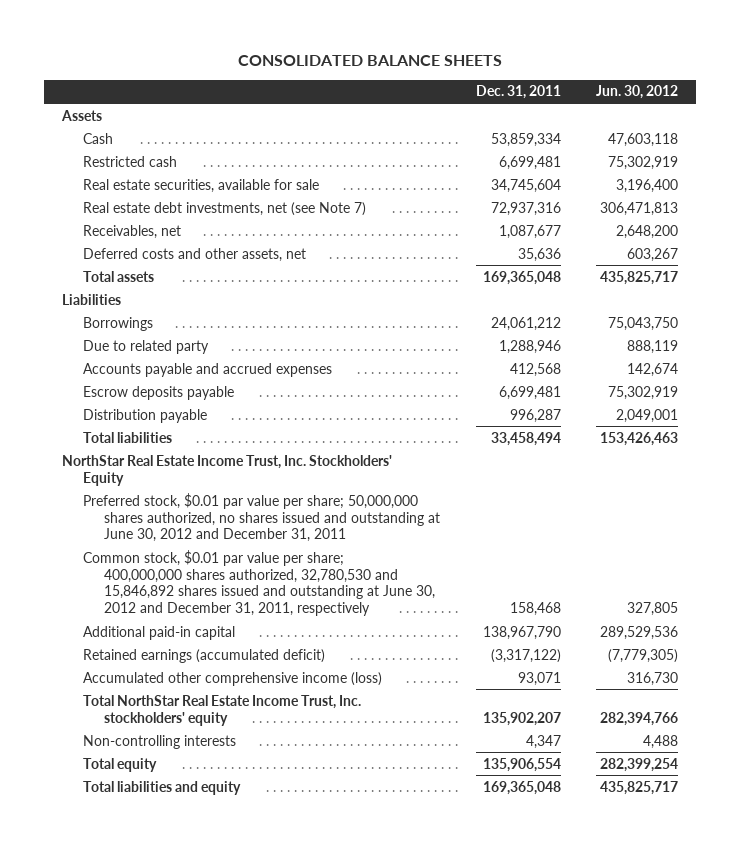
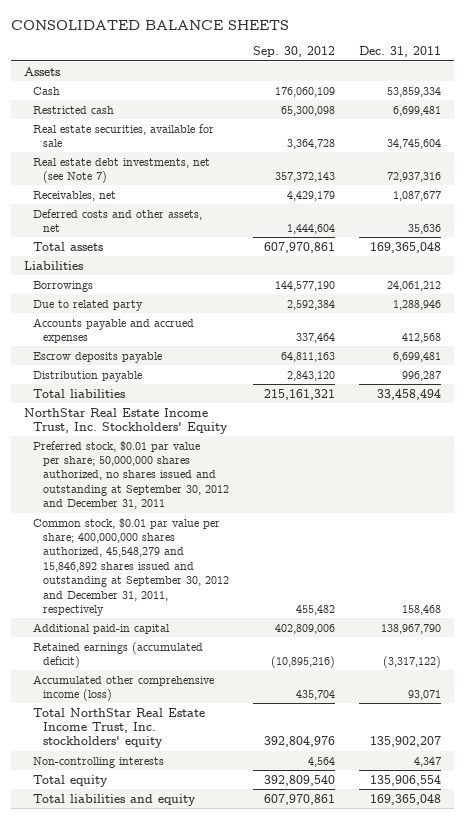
- | Dec. 31, 2011 | Jun. 30, 2012
+ | Sep. 30, 2012 | Dec. 31, 2011
- Preferred stock, $0.01 par value per share; 50,000,000 shares authorized, no shares issued and outstanding at June 30, 2012 and December 31, 2011
- Common stock, $0.01 par value per share; 400,000,000 shares authorized, 32,780,530 and 15,846,892 shares issued and outstanding at June 30, 2012 and December 31, 2011, respectively | 158,468 | 327,805
+ Preferred stock, $0.01 par value per share; 50,000,000 shares authorized, no shares issued and outstanding at September 30, 2012 and December 31, 2011
+ Common stock, $0.01 par value per share; 400,000,000 shares authorized, 45,548,279 and 15,846,892 shares issued and outstanding at September 30, 2012 and December 31, 2011, respectively | 455,482 | 158,468

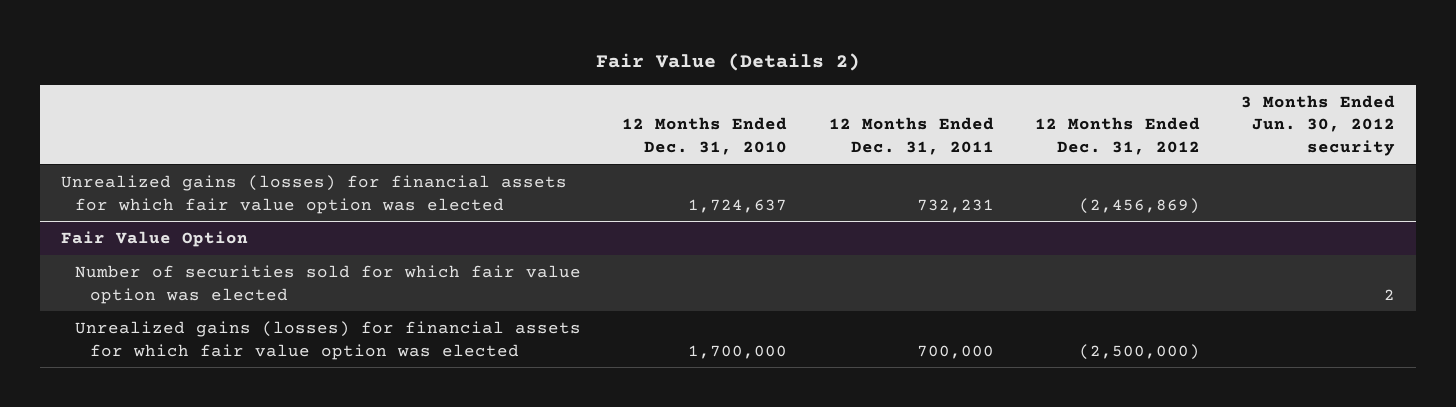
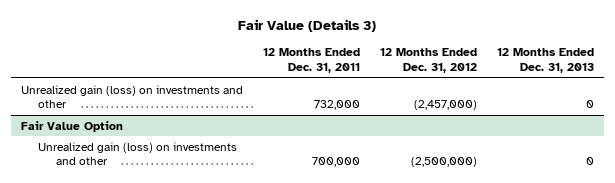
- Fair Value (Details 2)
+ Fair Value (Details 3)
- | 12 Months Ended Dec. 31, 2010 | 12 Months Ended Dec. 31, 2011 | 12 Months Ended Dec. 31, 2012 | 3 Months Ended Jun. 30, 2012 security
+ | 12 Months Ended Dec. 31, 2011 | 12 Months Ended Dec. 31, 2012 | 12 Months Ended Dec. 31, 2013
- Unrealized gains (losses) for financial assets for which fair value option was elected | 1,724,637 | 732,231 | (2,456,869) |
+ Unrealized gain (loss) on investments and other | 732,000 | (2,457,000) | 0
@ Fair Value Option
- Number of securities sold for which fair value option was elected | | | | 2
- Unrealized gains (losses) for financial assets for which fair value option was elected | 1,700,000 | 700,000 | (2,500,000) |
+ Unrealized gain (loss) on investments and other | 700,000 | (2,500,000) | 0

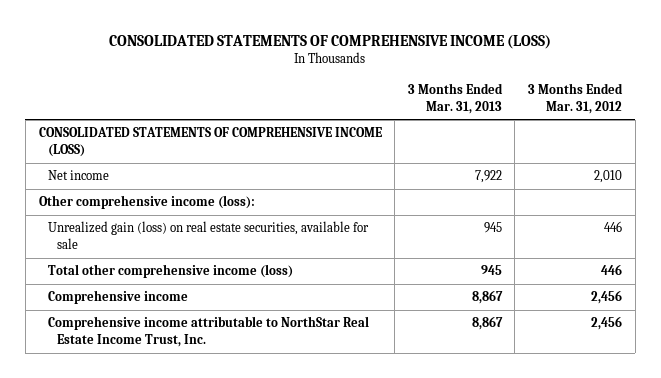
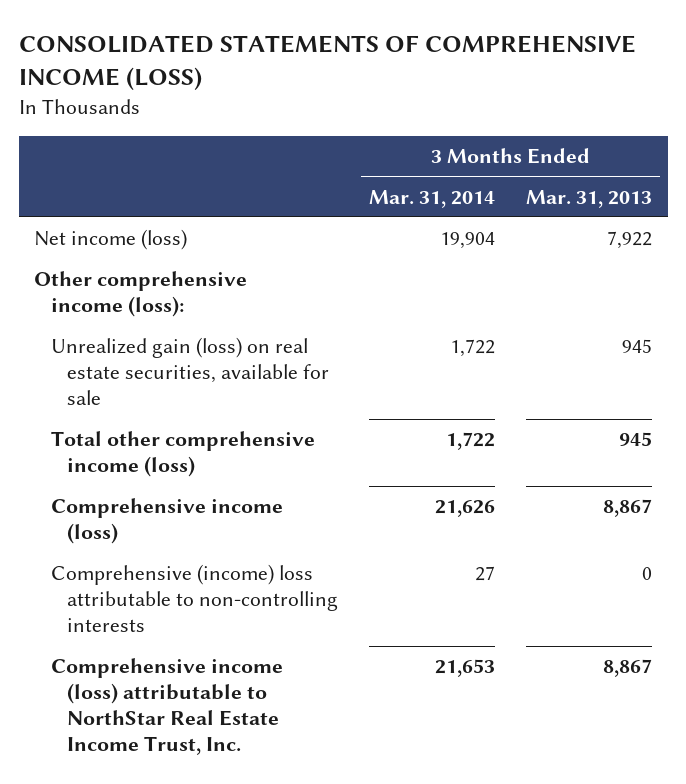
- | 3 Months Ended Mar. 31, 2013 | 3 Months Ended Mar. 31, 2012
+ | 3 Months Ended Mar. 31, 2014 | 3 Months Ended Mar. 31, 2013
- CONSOLIDATED STATEMENTS OF COMPREHENSIVE INCOME (LOSS)
- Net income | 7,922 | 2,010
+ Net income (loss) | 19,904 | 7,922
- Comprehensive income | 8,867 | 2,456
- Comprehensive income attributable to NorthStar Real Estate Income Trust, Inc. | 8,867 | 2,456
+ Comprehensive income (loss) | 21,626 | 8,867
+ Comprehensive (income) loss attributable to non-controlling interests | 27 | 0
+ Comprehensive income (loss) attributable to NorthStar Real Estate Income Trust, Inc. | 21,653 | 8,867

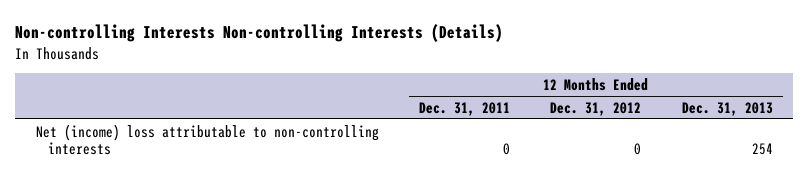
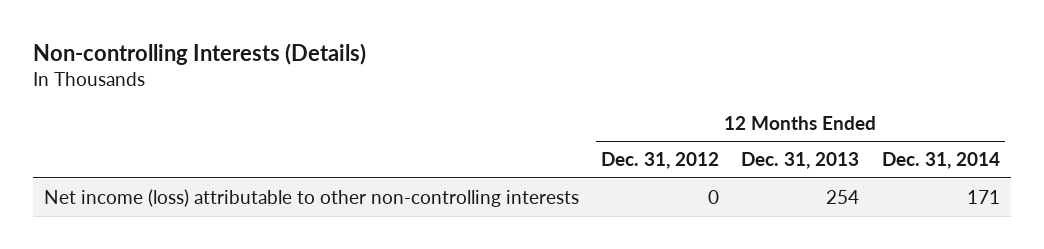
- Non-controlling Interests Non-controlling Interests (Details)
+ Non-controlling Interests (Details)
- | 12 Months Ended Dec. 31, 2011 | 12 Months Ended Dec. 31, 2012 | 12 Months Ended Dec. 31, 2013
+ | 12 Months Ended Dec. 31, 2012 | 12 Months Ended Dec. 31, 2013 | 12 Months Ended Dec. 31, 2014
- Net (income) loss attributable to non-controlling interests | 0 | 0 | 254
+ Net income (loss) attributable to other non-controlling interests | 0 | 254 | 171

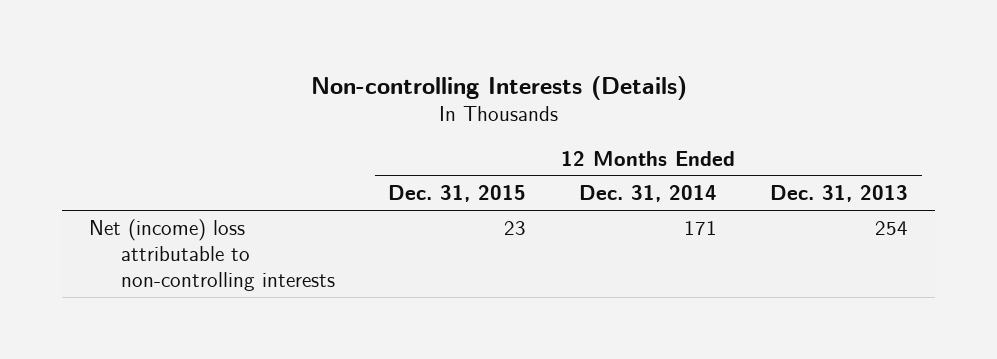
- | 12 Months Ended Dec. 31, 2012 | 12 Months Ended Dec. 31, 2013 | 12 Months Ended Dec. 31, 2014
+ | 12 Months Ended Dec. 31, 2015 | 12 Months Ended Dec. 31, 2014 | 12 Months Ended Dec. 31, 2013
- Net income (loss) attributable to other non-controlling interests | 0 | 254 | 171
+ Net (income) loss attributable to non-controlling interests | 23 | 171 | 254

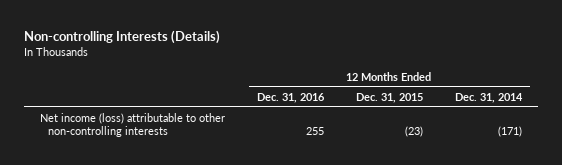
- | 12 Months Ended Dec. 31, 2015 | 12 Months Ended Dec. 31, 2014 | 12 Months Ended Dec. 31, 2013
+ | 12 Months Ended Dec. 31, 2016 | 12 Months Ended Dec. 31, 2015 | 12 Months Ended Dec. 31, 2014
- Net (income) loss attributable to non-controlling interests | 23 | 171 | 254
+ Net income (loss) attributable to other non-controlling interests | 255 | (23) | (171)

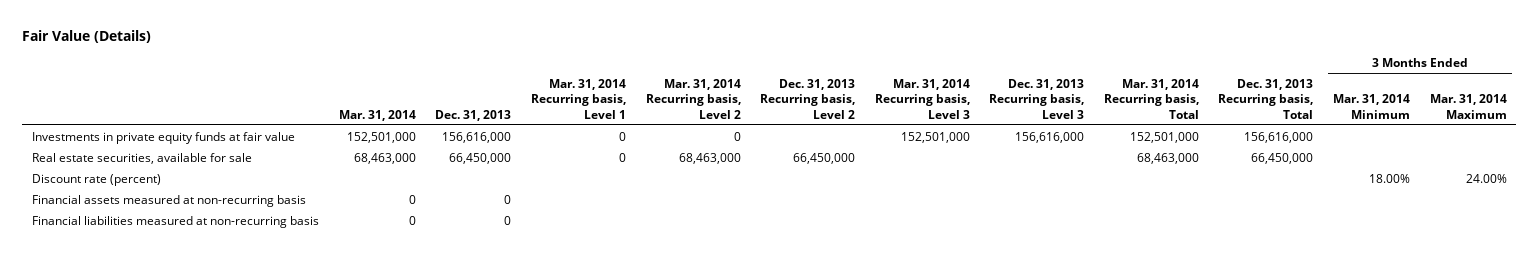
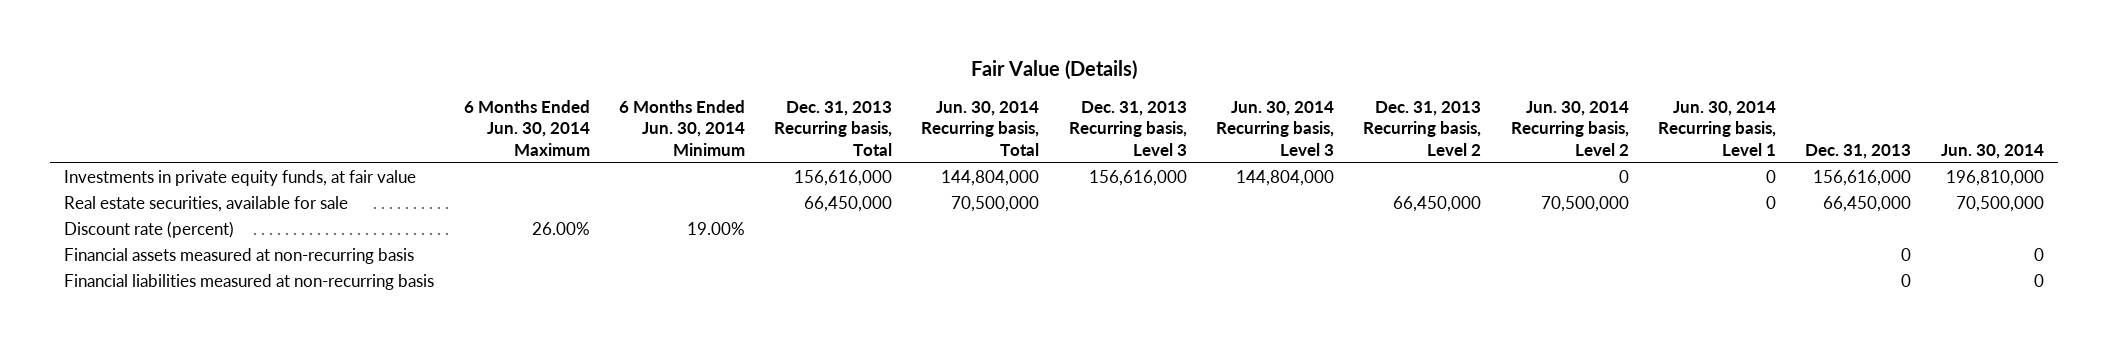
- | Mar. 31, 2014 | Dec. 31, 2013 | Mar. 31, 2014 Recurring basis, Level 1 | Mar. 31, 2014 Recurring basis, Level 2 | Dec. 31, 2013 Recurring basis, Level 2 | Mar. 31, 2014 Recurring basis, Level 3 | Dec. 31, 2013 Recurring basis, Level 3 | Mar. 31, 2014 Recurring basis, Total | Dec. 31, 2013 Recurring basis, Total | 3 Months Ended Mar. 31, 2014 Minimum | 3 Months Ended Mar. 31, 2014 Maximum
+ | 6 Months Ended Jun. 30, 2014 Maximum | 6 Months Ended Jun. 30, 2014 Minimum | Dec. 31, 2013 Recurring basis, Total | Jun. 30, 2014 Recurring basis, Total | Dec. 31, 2013 Recurring basis, Level 3 | Jun. 30, 2014 Recurring basis, Level 3 | Dec. 31, 2013 Recurring basis, Level 2 | Jun. 30, 2014 Recurring basis, Level 2 | Jun. 30, 2014 Recurring basis, Level 1 | Dec. 31, 2013 | Jun. 30, 2014
- Investments in private equity funds at fair value | 152,501,000 | 156,616,000 | 0 | 0 | | 152,501,000 | 156,616,000 | 152,501,000 | 156,616,000 | |
+ Investments in private equity funds, at fair value | | | 156,616,000 | 144,804,000 | 156,616,000 | 144,804,000 | | 0 | 0 | 156,616,000 | 196,810,000

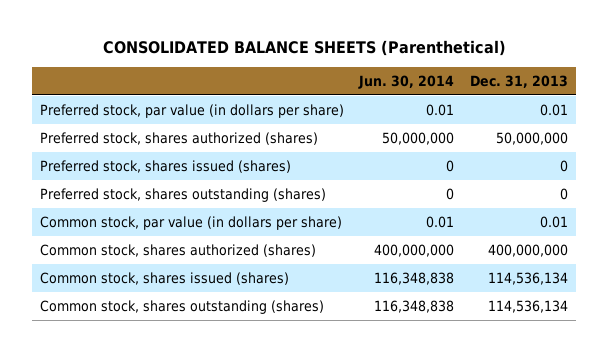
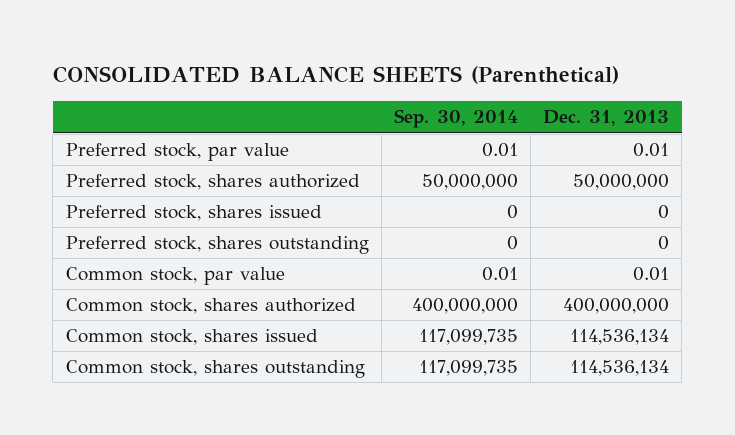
- | Jun. 30, 2014 | Dec. 31, 2013
+ | Sep. 30, 2014 | Dec. 31, 2013
- Preferred stock, par value (in dollars per share) | 0.01 | 0.01
- Preferred stock, shares authorized (shares) | 50,000,000 | 50,000,000
- Preferred stock, shares issued (shares) | 0 | 0
- Preferred stock, shares outstanding (shares) | 0 | 0
- Common stock, par value (in dollars per share) | 0.01 | 0.01
- Common stock, shares authorized (shares) | 400,000,000 | 400,000,000
- Common stock, shares issued (shares) | 116,348,838 | 114,536,134
- Common stock, shares outstanding (shares) | 116,348,838 | 114,536,134
+ Preferred stock, par value | 0.01 | 0.01
+ Preferred stock, shares authorized | 50,000,000 | 50,000,000
+ Preferred stock, shares issued | 0 | 0
+ Preferred stock, shares outstanding | 0 | 0
+ Common stock, par value | 0.01 | 0.01
+ Common stock, shares authorized | 400,000,000 | 400,000,000
+ Common stock, shares issued | 117,099,735 | 114,536,134
+ Common stock, shares outstanding | 117,099,735 | 114,536,134

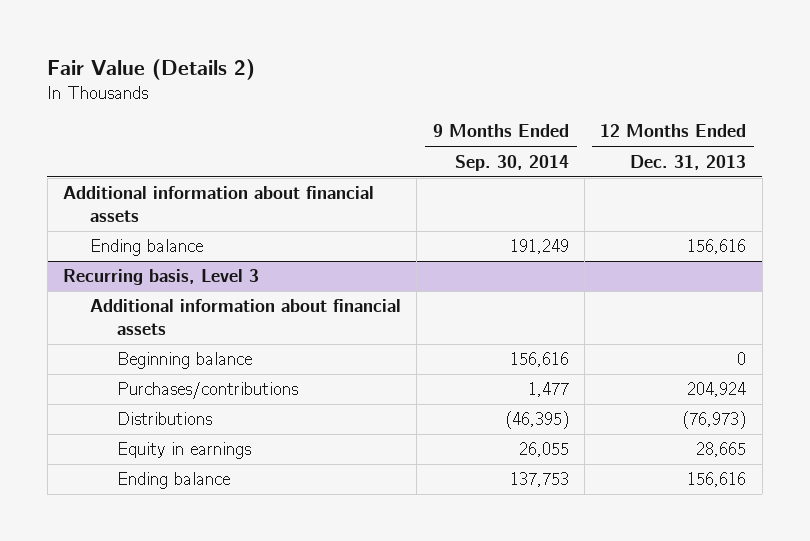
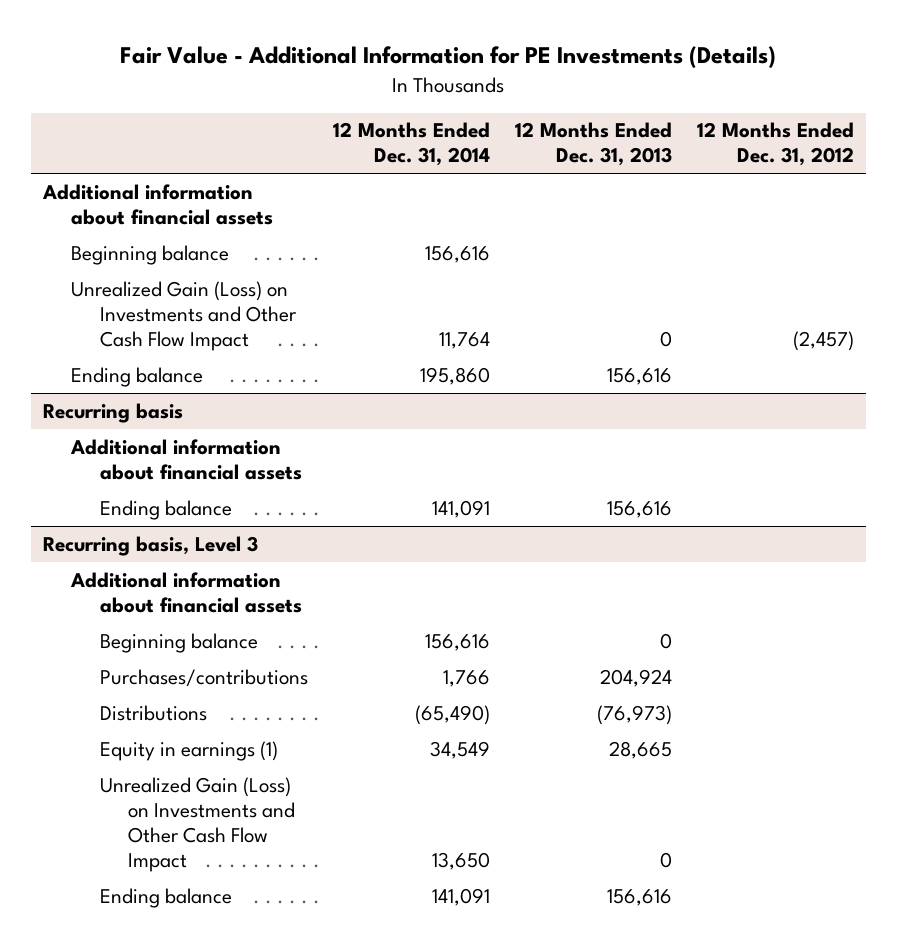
- Fair Value (Details 2)
+ Fair Value - Additional Information for PE Investments (Details)
- | 9 Months Ended Sep. 30, 2014 | 12 Months Ended Dec. 31, 2013
+ | 12 Months Ended Dec. 31, 2014 | 12 Months Ended Dec. 31, 2013 | 12 Months Ended Dec. 31, 2012
+ Beginning balance | 156,616 | |
+ Unrealized Gain (Loss) on Investments and Other Cash Flow Impact | 11,764 | 0 | (2,457)
+ Recurring basis
+ Additional information about financial assets
+ Ending balance | 141,091 | 156,616 |
@ Recurring basis, Level 3
- Equity in earnings | 26,055 | 28,665
+ Equity in earnings (1) | 34,549 | 28,665 |
+ Unrealized Gain (Loss) on Investments and Other Cash Flow Impact | 13,650 | 0 |

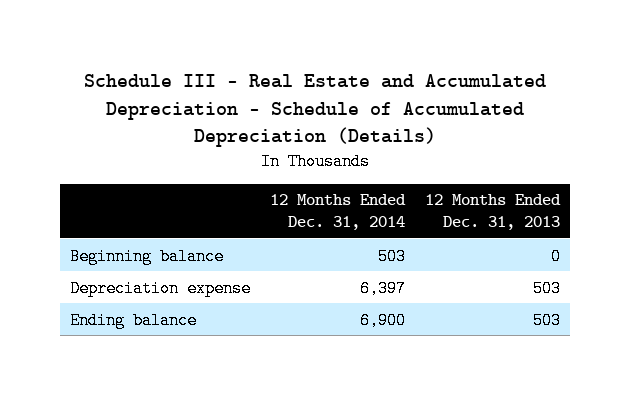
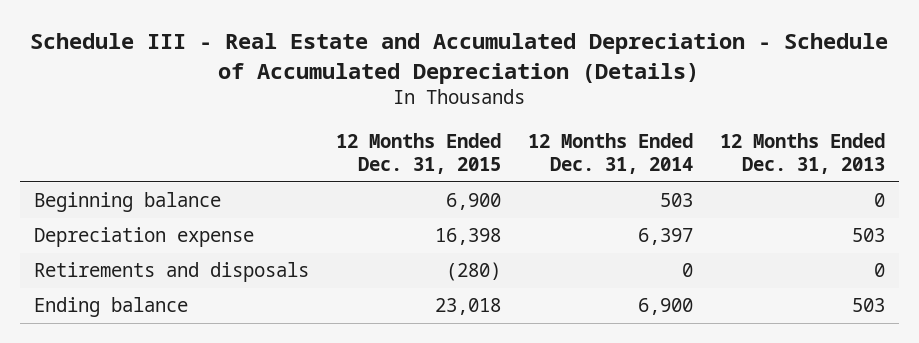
- | 12 Months Ended Dec. 31, 2014 | 12 Months Ended Dec. 31, 2013
+ | 12 Months Ended Dec. 31, 2015 | 12 Months Ended Dec. 31, 2014 | 12 Months Ended Dec. 31, 2013
+ Retirements and disposals | (280) | 0 | 0

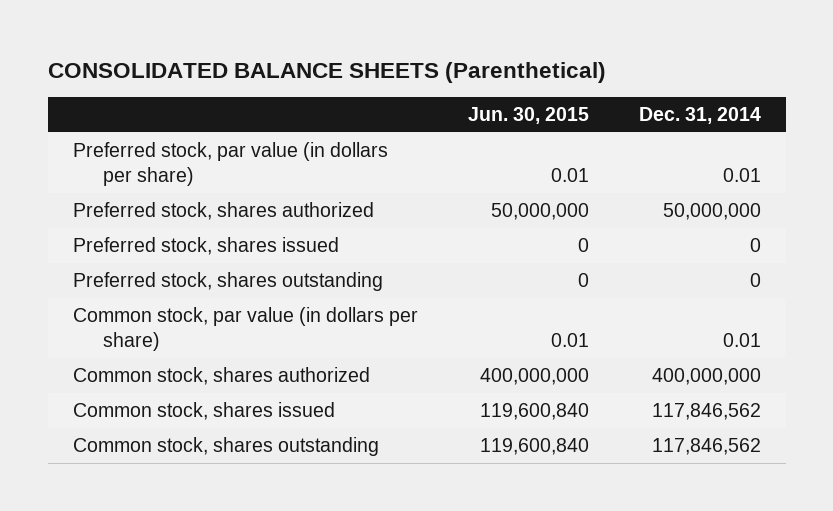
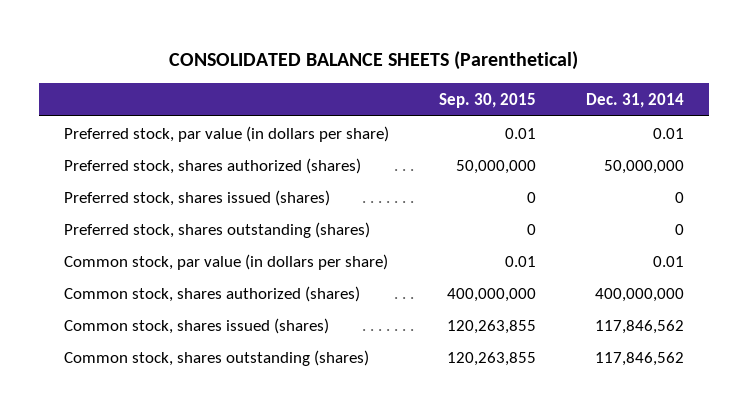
- | Jun. 30, 2015 | Dec. 31, 2014
+ | Sep. 30, 2015 | Dec. 31, 2014
- Preferred stock, shares authorized | 50,000,000 | 50,000,000
- Preferred stock, shares issued | 0 | 0
- Preferred stock, shares outstanding | 0 | 0
+ Preferred stock, shares authorized (shares) | 50,000,000 | 50,000,000
+ Preferred stock, shares issued (shares) | 0 | 0
+ Preferred stock, shares outstanding (shares) | 0 | 0
- Common stock, shares authorized | 400,000,000 | 400,000,000
- Common stock, shares issued | 119,600,840 | 117,846,562
- Common stock, shares outstanding | 119,600,840 | 117,846,562
+ Common stock, shares authorized (shares) | 400,000,000 | 400,000,000
+ Common stock, shares issued (shares) | 120,263,855 | 117,846,562
+ Common stock, shares outstanding (shares) | 120,263,855 | 117,846,562

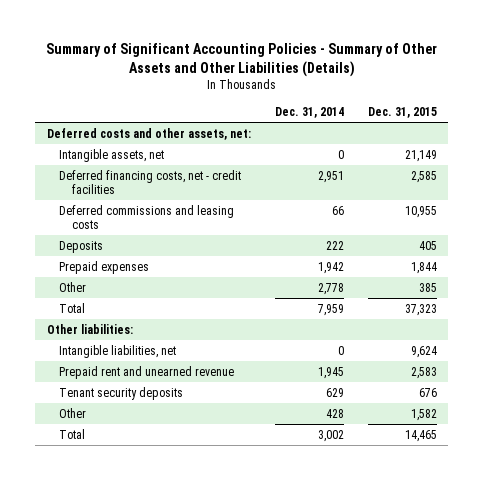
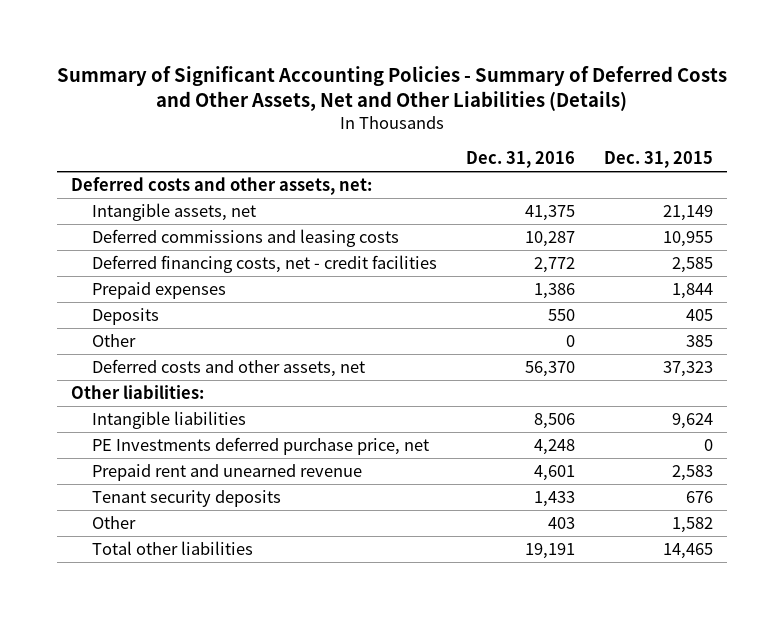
- Summary of Significant Accounting Policies - Summary of Other Assets and Other Liabilities (Details)
+ Summary of Significant Accounting Policies - Summary of Deferred Costs and Other Assets, Net and Other Liabilities (Details)
- | Dec. 31, 2014 | Dec. 31, 2015
+ | Dec. 31, 2016 | Dec. 31, 2015
moved down: Deferred financing costs, net - credit facilities | 2,772 | 2,585
moved down: Deposits | 550 | 405
- Total | 7,959 | 37,323
+ Deferred costs and other assets, net | 56,370 | 37,323
- Intangible liabilities, net | 0 | 9,624
+ Intangible liabilities | 8,506 | 9,624
+ PE Investments deferred purchase price, net | 4,248 | 0
- Total | 3,002 | 14,465
+ Total other liabilities | 19,191 | 14,465

